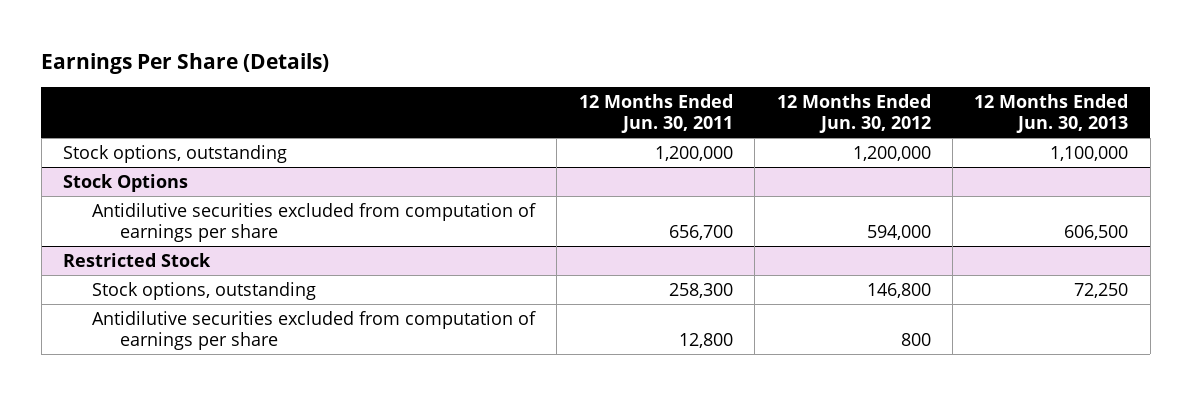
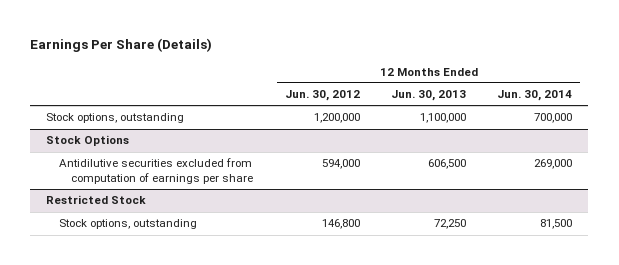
- | 12 Months Ended Jun. 30, 2011 | 12 Months Ended Jun. 30, 2012 | 12 Months Ended Jun. 30, 2013
+ | 12 Months Ended Jun. 30, 2012 | 12 Months Ended Jun. 30, 2013 | 12 Months Ended Jun. 30, 2014
@ Restricted Stock
- Antidilutive securities excluded from computation of earnings per share | 12,800 | 800 |

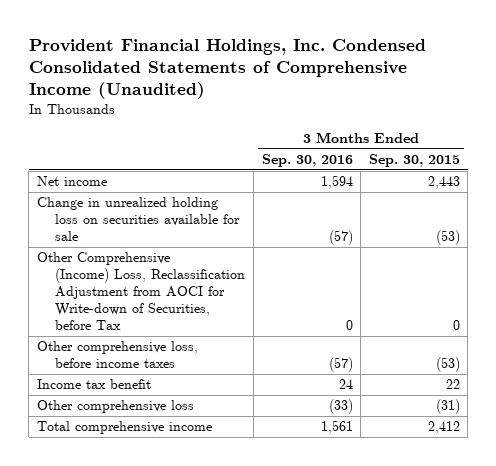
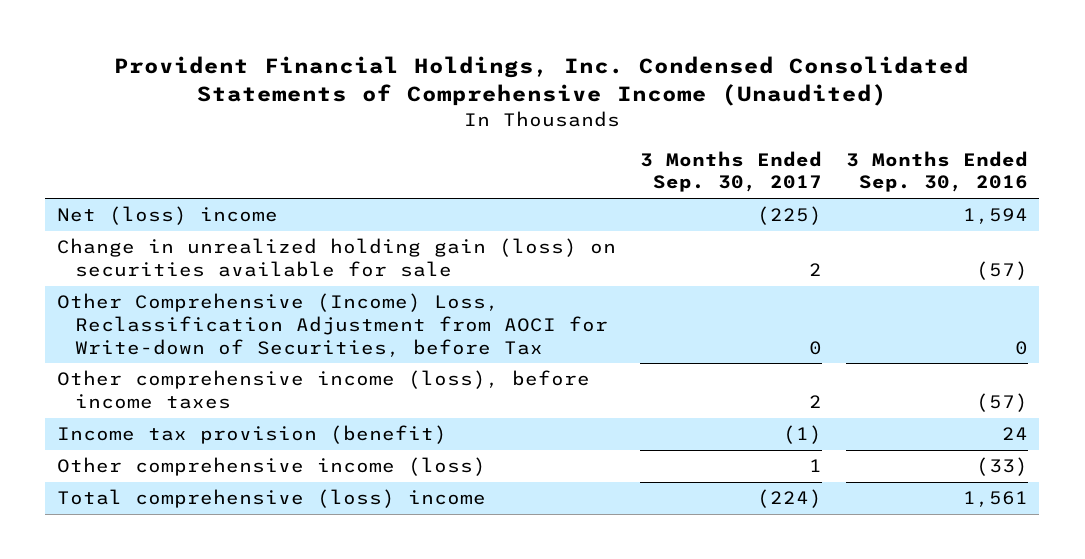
- | 3 Months Ended Sep. 30, 2016 | 3 Months Ended Sep. 30, 2015
+ | 3 Months Ended Sep. 30, 2017 | 3 Months Ended Sep. 30, 2016
- Net income | 1,594 | 2,443
- Change in unrealized holding loss on securities available for sale | (57) | (53)
+ Net (loss) income | (225) | 1,594
+ Change in unrealized holding gain (loss) on securities available for sale | 2 | (57)
- Other comprehensive loss, before income taxes | (57) | (53)
- Income tax benefit | 24 | 22
- Other comprehensive loss | (33) | (31)
- Total comprehensive income | 1,561 | 2,412
+ Other comprehensive income (loss), before income taxes | 2 | (57)
+ Income tax provision (benefit) | (1) | 24
+ Other comprehensive income (loss) | 1 | (33)
+ Total comprehensive (loss) income | (224) | 1,561

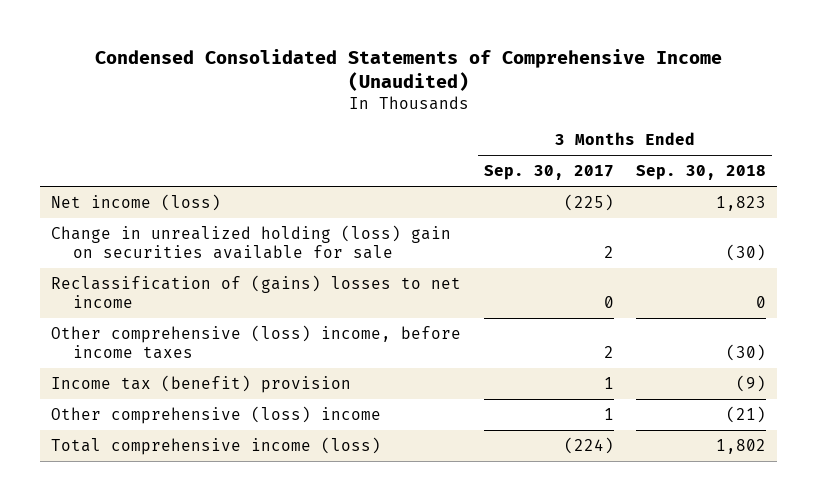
- Provident Financial Holdings, Inc. Condensed Consolidated Statements of Comprehensive Income (Unaudited)
+ Condensed Consolidated Statements of Comprehensive Income (Unaudited)
- | 3 Months Ended Sep. 30, 2017 | 3 Months Ended Sep. 30, 2016
+ | 3 Months Ended Sep. 30, 2017 | 3 Months Ended Sep. 30, 2018
- Net (loss) income | (225) | 1,594
- Change in unrealized holding gain (loss) on securities available for sale | 2 | (57)
- Other Comprehensive (Income) Loss, Reclassification Adjustment from AOCI for Write-down of Securities, before Tax | 0 | 0
- Other comprehensive income (loss), before income taxes | 2 | (57)
- Income tax provision (benefit) | (1) | 24
- Other comprehensive income (loss) | 1 | (33)
- Total comprehensive (loss) income | (224) | 1,561
+ Net income (loss) | (225) | 1,823
+ Change in unrealized holding (loss) gain on securities available for sale | 2 | (30)
+ Reclassification of (gains) losses to net income | 0 | 0
+ Other comprehensive (loss) income, before income taxes | 2 | (30)
+ Income tax (benefit) provision | 1 | (9)
+ Other comprehensive (loss) income | 1 | (21)
+ Total comprehensive income (loss) | (224) | 1,802

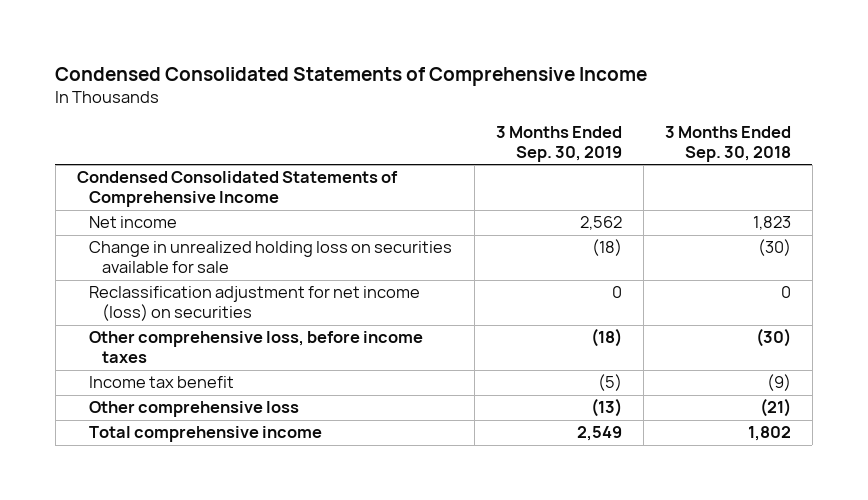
- Condensed Consolidated Statements of Comprehensive Income (Unaudited)
+ Condensed Consolidated Statements of Comprehensive Income
- | 3 Months Ended Sep. 30, 2017 | 3 Months Ended Sep. 30, 2018
+ | 3 Months Ended Sep. 30, 2019 | 3 Months Ended Sep. 30, 2018
- Net income (loss) | (225) | 1,823
- Change in unrealized holding (loss) gain on securities available for sale | 2 | (30)
- Reclassification of (gains) losses to net income | 0 | 0
- Other comprehensive (loss) income, before income taxes | 2 | (30)
- Income tax (benefit) provision | 1 | (9)
- Other comprehensive (loss) income | 1 | (21)
- Total comprehensive income (loss) | (224) | 1,802
+ Condensed Consolidated Statements of Comprehensive Income
+ Net income | 2,562 | 1,823
+ Change in unrealized holding loss on securities available for sale | (18) | (30)
+ Reclassification adjustment for net income (loss) on securities | 0 | 0
+ Other comprehensive loss, before income taxes | (18) | (30)
+ Income tax benefit | (5) | (9)
+ Other comprehensive loss | (13) | (21)
+ Total comprehensive income | 2,549 | 1,802

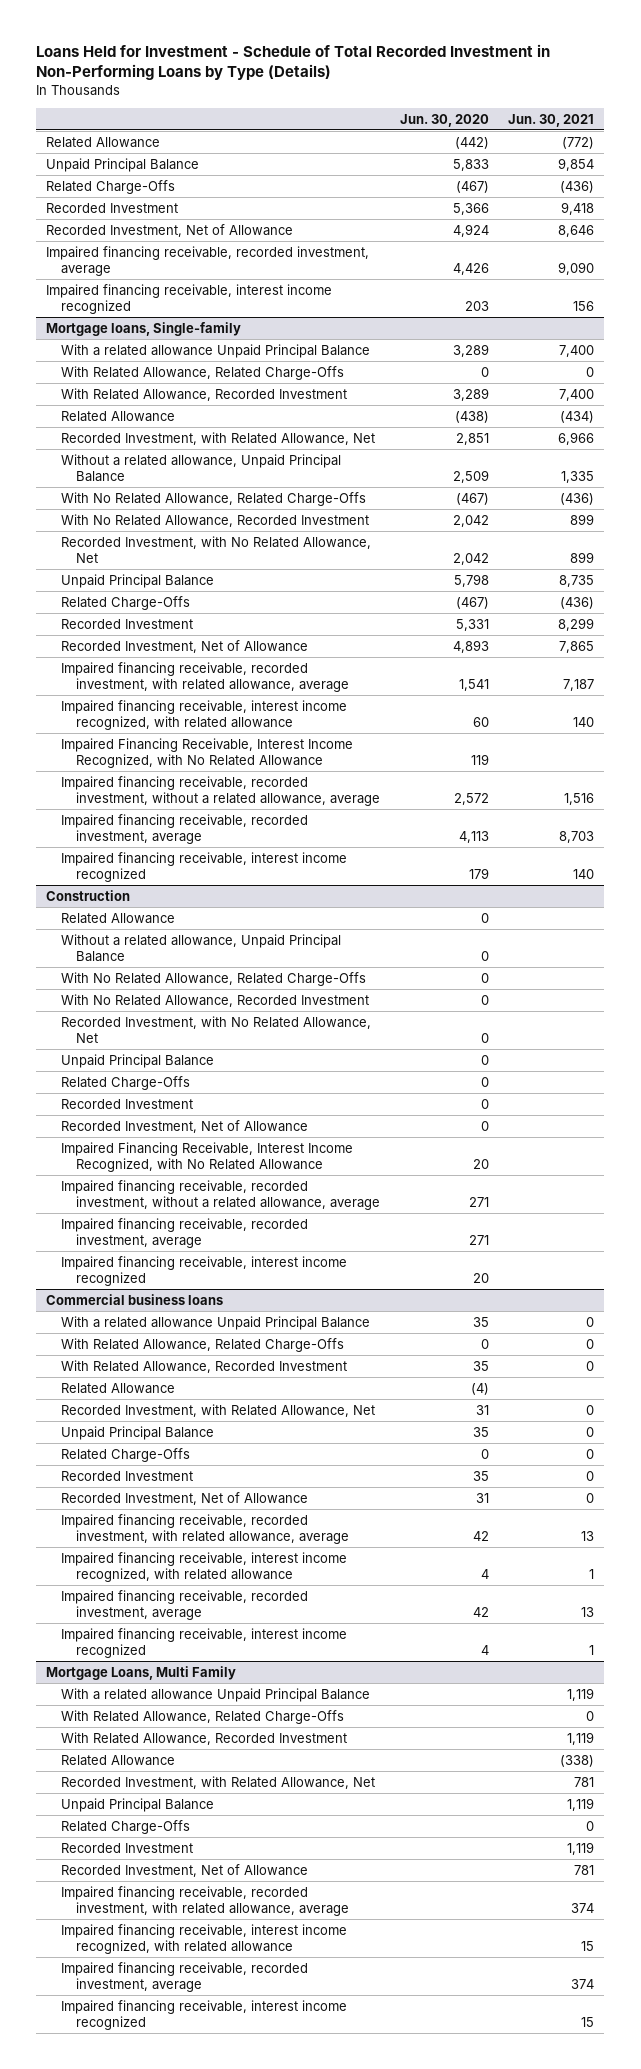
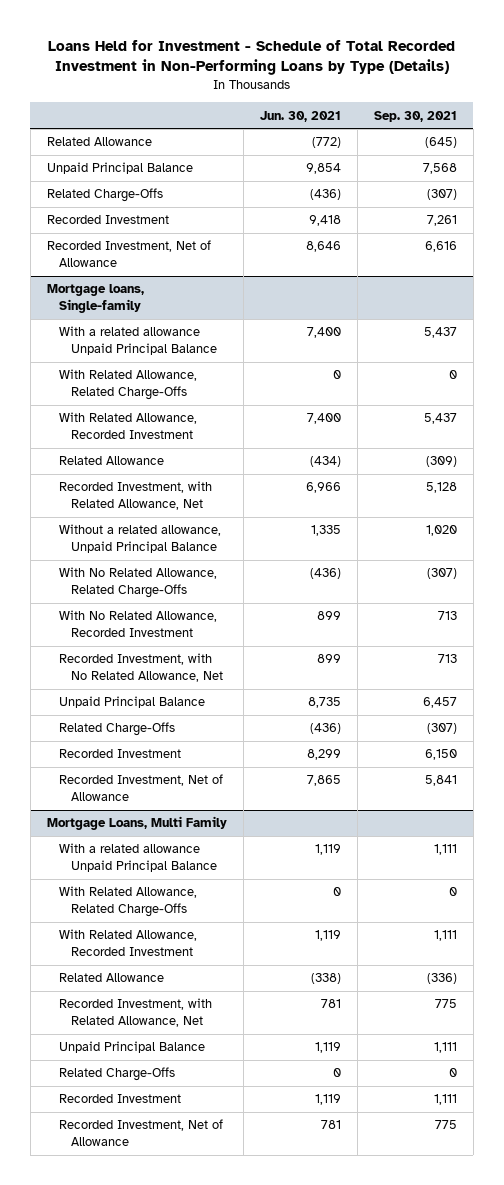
- | Jun. 30, 2020 | Jun. 30, 2021
+ | Jun. 30, 2021 | Sep. 30, 2021
- Impaired financing receivable, recorded investment, average | 4,426 | 9,090
- Impaired financing receivable, interest income recognized | 203 | 156
@ Mortgage loans, Single-family
- Impaired financing receivable, recorded investment, with related allowance, average | 1,541 | 7,187
- Impaired financing receivable, interest income recognized, with related allowance | 60 | 140
- Impaired Financing Receivable, Interest Income Recognized, with No Related Allowance | 119 |
- Impaired financing receivable, recorded investment, without a related allowance, average | 2,572 | 1,516
- Impaired financing receivable, recorded investment, average | 4,113 | 8,703
- Impaired financing receivable, interest income recognized | 179 | 140
- Construction
- Related Allowance | 0 |
- Without a related allowance, Unpaid Principal Balance | 0 |
- With No Related Allowance, Related Charge-Offs | 0 |
- With No Related Allowance, Recorded Investment | 0 |
- Recorded Investment, with No Related Allowance, Net | 0 |
- Unpaid Principal Balance | 0 |
- Related Charge-Offs | 0 |
- Recorded Investment | 0 |
- Recorded Investment, Net of Allowance | 0 |
- Impaired Financing Receivable, Interest Income Recognized, with No Related Allowance | 20 |
- Impaired financing receivable, recorded investment, without a related allowance, average | 271 |
- Impaired financing receivable, recorded investment, average | 271 |
- Impaired financing receivable, interest income recognized | 20 |
- Commercial business loans
- With a related allowance Unpaid Principal Balance | 35 | 0
- With Related Allowance, Related Charge-Offs | 0 | 0
- With Related Allowance, Recorded Investment | 35 | 0
- Related Allowance | (4) |
- Recorded Investment, with Related Allowance, Net | 31 | 0
- Unpaid Principal Balance | 35 | 0
- Related Charge-Offs | 0 | 0
- Recorded Investment | 35 | 0
- Recorded Investment, Net of Allowance | 31 | 0
- Impaired financing receivable, recorded investment, with related allowance, average | 42 | 13
- Impaired financing receivable, interest income recognized, with related allowance | 4 | 1
- Impaired financing receivable, recorded investment, average | 42 | 13
- Impaired financing receivable, interest income recognized | 4 | 1
@ Mortgage Loans, Multi Family
- Impaired financing receivable, recorded investment, with related allowance, average | | 374
- Impaired financing receivable, interest income recognized, with related allowance | | 15
- Impaired financing receivable, recorded investment, average | | 374
- Impaired financing receivable, interest income recognized | | 15

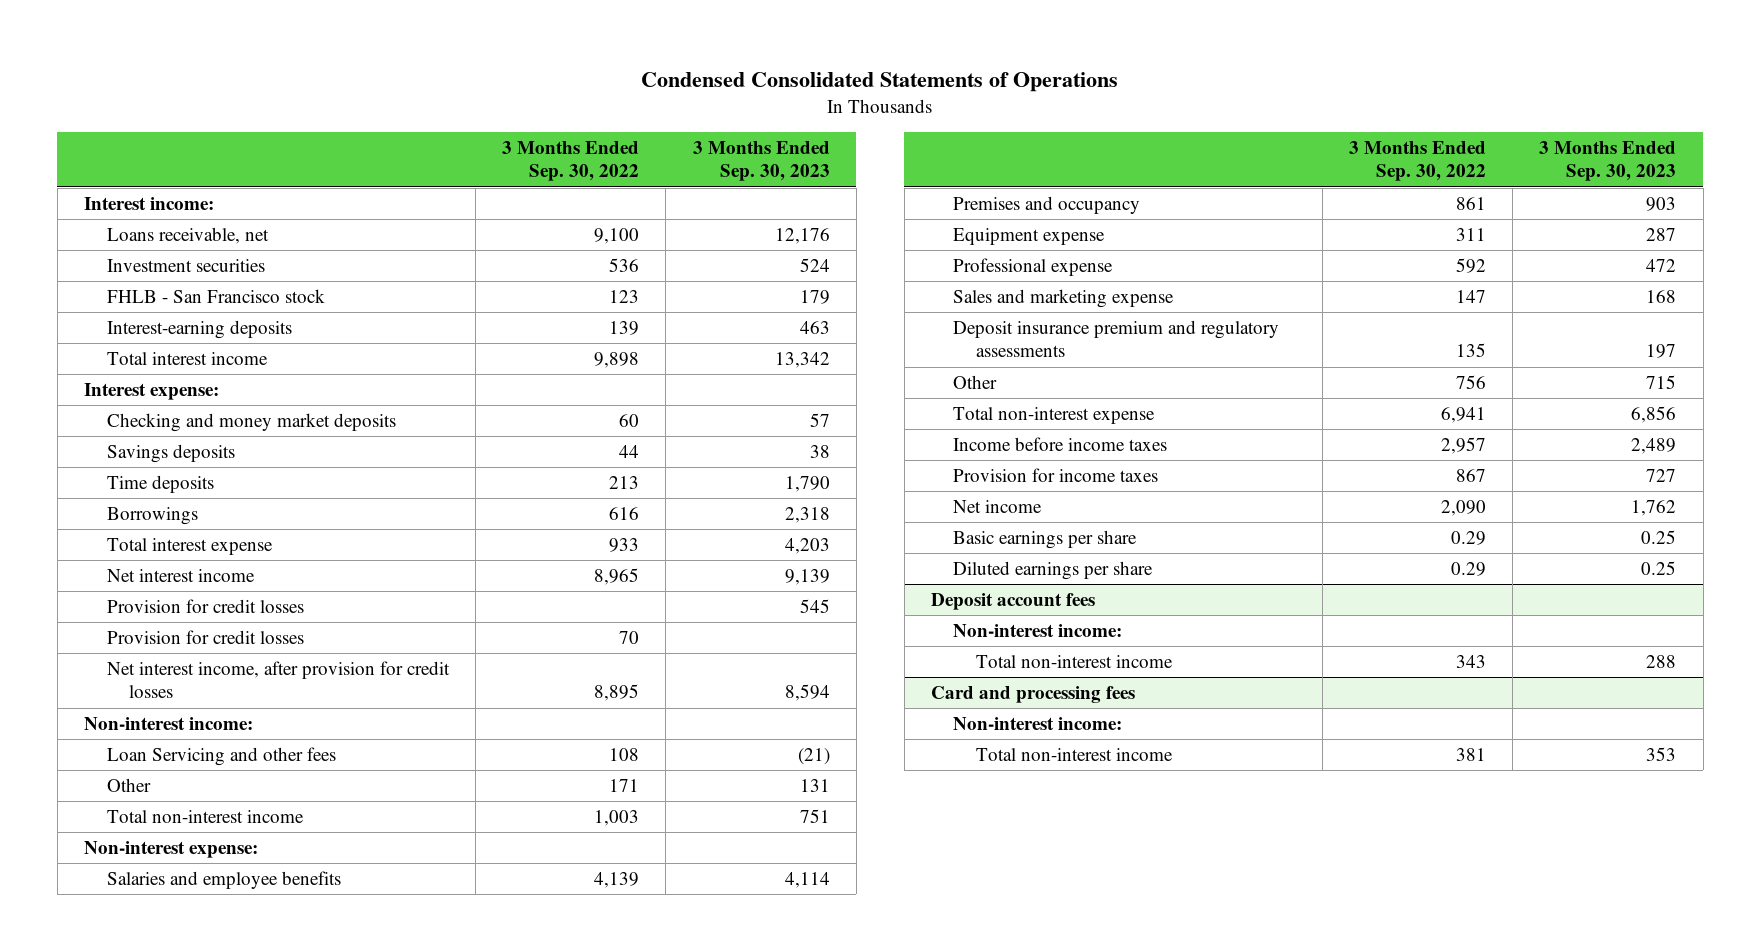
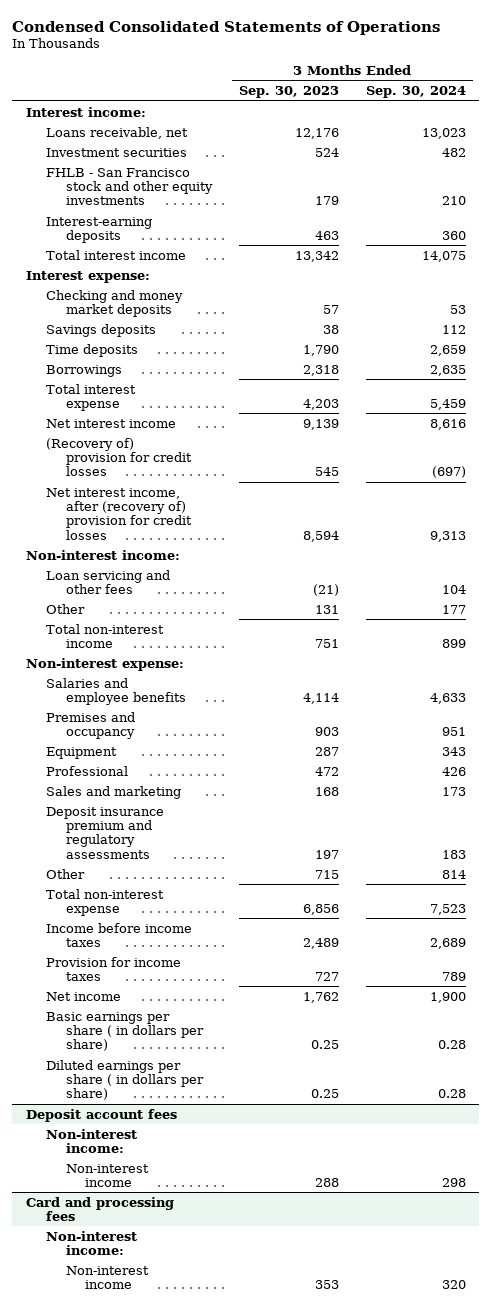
- | 3 Months Ended Sep. 30, 2022 | 3 Months Ended Sep. 30, 2023
+ | 3 Months Ended Sep. 30, 2023 | 3 Months Ended Sep. 30, 2024
- FHLB - San Francisco stock | 123 | 179
+ FHLB - San Francisco stock and other equity investments | 179 | 210
- Provision for credit losses | | 545
- Provision for credit losses | 70 |
- Net interest income, after provision for credit losses | 8,895 | 8,594
+ (Recovery of) provision for credit losses | 545 | (697)
+ Net interest income, after (recovery of) provision for credit losses | 8,594 | 9,313
- Loan Servicing and other fees | 108 | (21)
+ Loan servicing and other fees | (21) | 104
- Equipment expense | 311 | 287
- Professional expense | 592 | 472
- Sales and marketing expense | 147 | 168
+ Equipment | 287 | 343
+ Professional | 472 | 426
+ Sales and marketing | 168 | 173
- Basic earnings per share | 0.29 | 0.25
- Diluted earnings per share | 0.29 | 0.25
+ Basic earnings per share ( in dollars per share) | 0.25 | 0.28
+ Diluted earnings per share ( in dollars per share) | 0.25 | 0.28
@ Deposit account fees
- Total non-interest income | 343 | 288
+ Non-interest income | 288 | 298
@ Card and processing fees
- Total non-interest income | 381 | 353
+ Non-interest income | 353 | 320

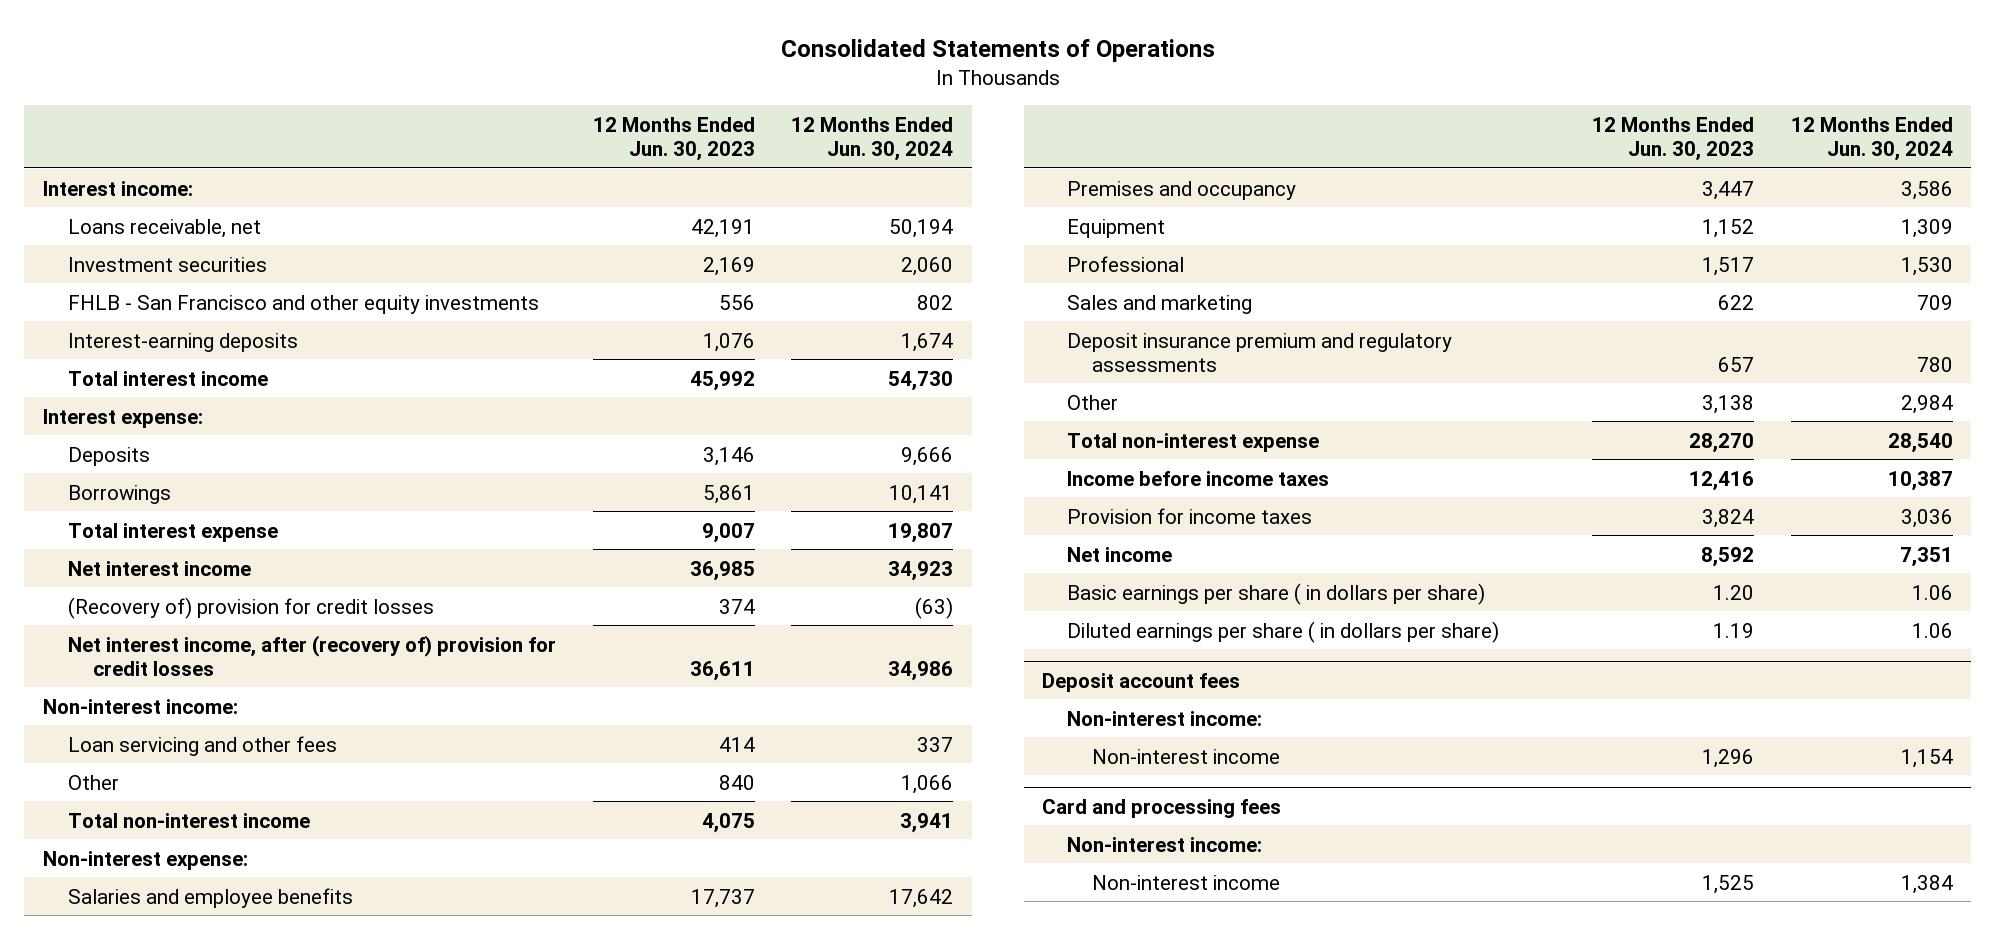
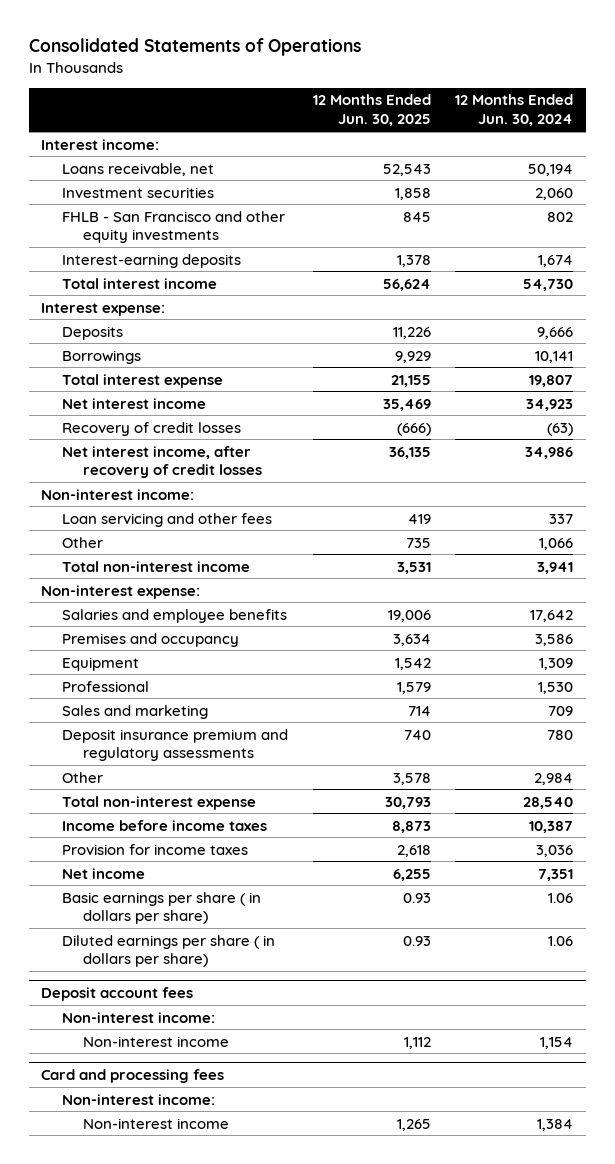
- | 12 Months Ended Jun. 30, 2023 | 12 Months Ended Jun. 30, 2024
+ | 12 Months Ended Jun. 30, 2025 | 12 Months Ended Jun. 30, 2024
- (Recovery of) provision for credit losses | 374 | (63)
- Net interest income, after (recovery of) provision for credit losses | 36,611 | 34,986
+ Recovery of credit losses | (666) | (63)
+ Net interest income, after recovery of credit losses | 36,135 | 34,986

